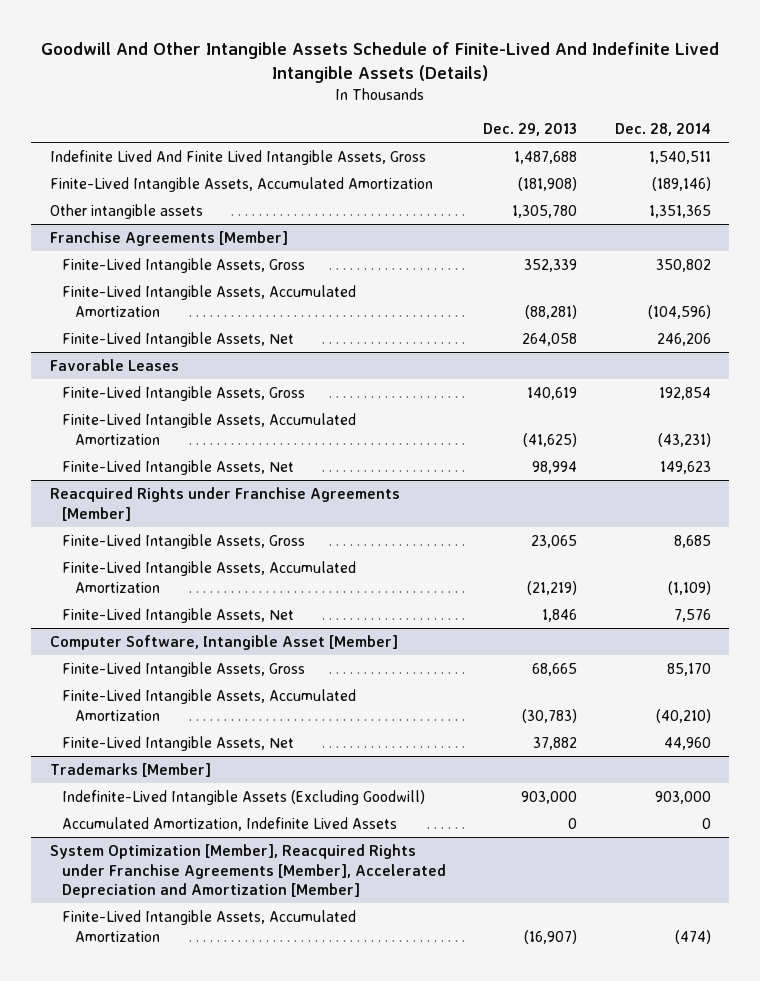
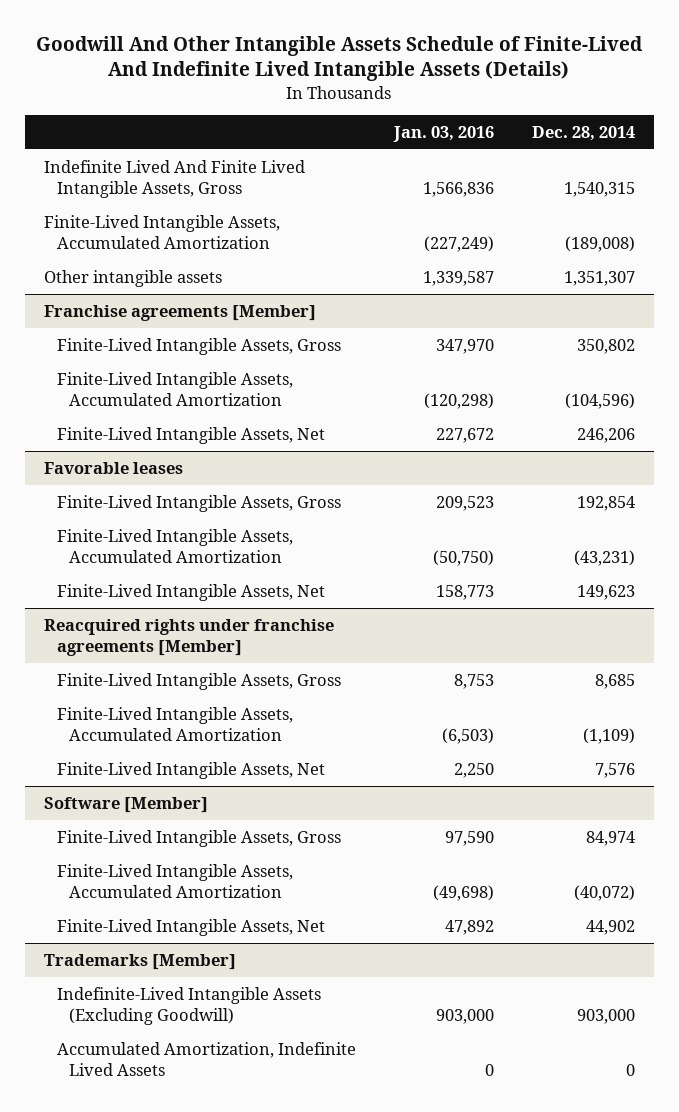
- | Dec. 29, 2013 | Dec. 28, 2014
+ | Jan. 03, 2016 | Dec. 28, 2014
- Indefinite Lived And Finite Lived Intangible Assets, Gross | 1,487,688 | 1,540,511
- Finite-Lived Intangible Assets, Accumulated Amortization | (181,908) | (189,146)
- Other intangible assets | 1,305,780 | 1,351,365
- Franchise Agreements [Member]
+ Indefinite Lived And Finite Lived Intangible Assets, Gross | 1,566,836 | 1,540,315
+ Finite-Lived Intangible Assets, Accumulated Amortization | (227,249) | (189,008)
+ Other intangible assets | 1,339,587 | 1,351,307
+ Franchise agreements [Member]
- Favorable Leases
+ Favorable leases
- Reacquired Rights under Franchise Agreements [Member]
+ Reacquired rights under franchise agreements [Member]
- Computer Software, Intangible Asset [Member]
- Finite-Lived Intangible Assets, Gross | 68,665 | 85,170
- Finite-Lived Intangible Assets, Accumulated Amortization | (30,783) | (40,210)
- Finite-Lived Intangible Assets, Net | 37,882 | 44,960
+ Software [Member]
+ Finite-Lived Intangible Assets, Gross | 97,590 | 84,974
+ Finite-Lived Intangible Assets, Accumulated Amortization | (49,698) | (40,072)
+ Finite-Lived Intangible Assets, Net | 47,892 | 44,902
- System Optimization [Member], Reacquired Rights under Franchise Agreements [Member], Accelerated Depreciation and Amortization [Member]
- Finite-Lived Intangible Assets, Accumulated Amortization | (16,907) | (474)

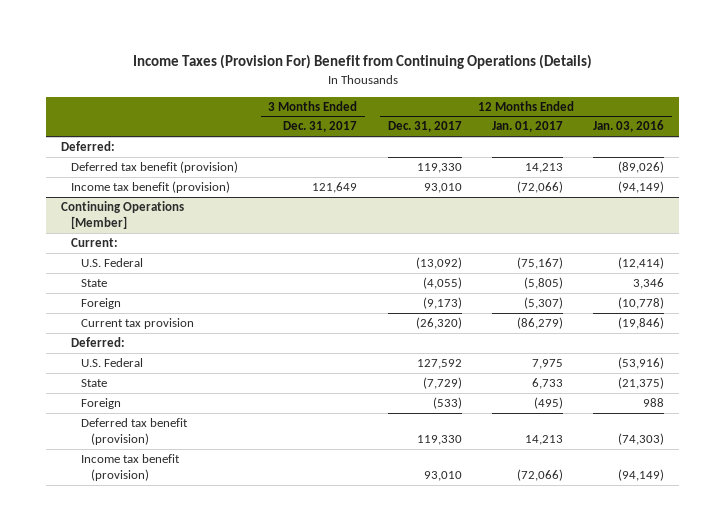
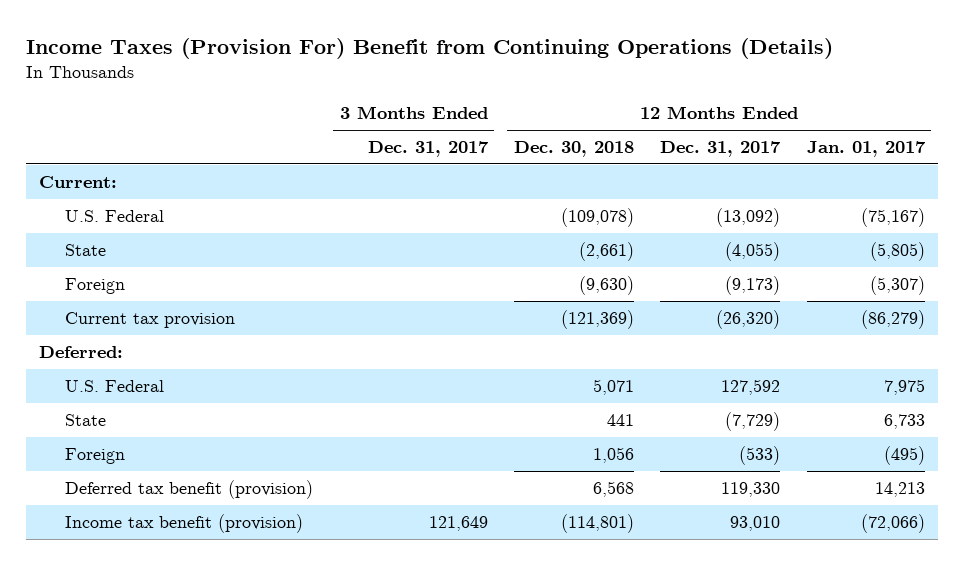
- | 3 Months Ended Dec. 31, 2017 | 12 Months Ended Dec. 31, 2017 | 12 Months Ended Jan. 01, 2017 | 12 Months Ended Jan. 03, 2016
+ | 3 Months Ended Dec. 31, 2017 | 12 Months Ended Dec. 30, 2018 | 12 Months Ended Dec. 31, 2017 | 12 Months Ended Jan. 01, 2017
- Deferred:
- Deferred tax benefit (provision) | | 119,330 | 14,213 | (89,026)
- Continuing Operations [Member]
- Income tax benefit (provision) | | 93,010 | (72,066) | (94,149)
moved down: Income tax benefit (provision) | 121,649 | (114,801) | 93,010 | (72,066)

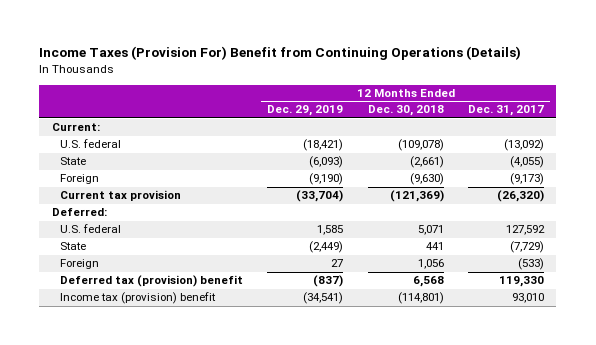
- | 3 Months Ended Dec. 31, 2017 | 12 Months Ended Dec. 30, 2018 | 12 Months Ended Dec. 31, 2017 | 12 Months Ended Jan. 01, 2017
+ | 12 Months Ended Dec. 29, 2019 | 12 Months Ended Dec. 30, 2018 | 12 Months Ended Dec. 31, 2017
- U.S. Federal | | (109,078) | (13,092) | (75,167)
+ U.S. federal | (18,421) | (109,078) | (13,092)
- U.S. Federal | | 5,071 | 127,592 | 7,975
+ U.S. federal | 1,585 | 5,071 | 127,592
- Deferred tax benefit (provision) | | 6,568 | 119,330 | 14,213
- Income tax benefit (provision) | 121,649 | (114,801) | 93,010 | (72,066)
+ Deferred tax (provision) benefit | (837) | 6,568 | 119,330
+ Income tax (provision) benefit | (34,541) | (114,801) | 93,010

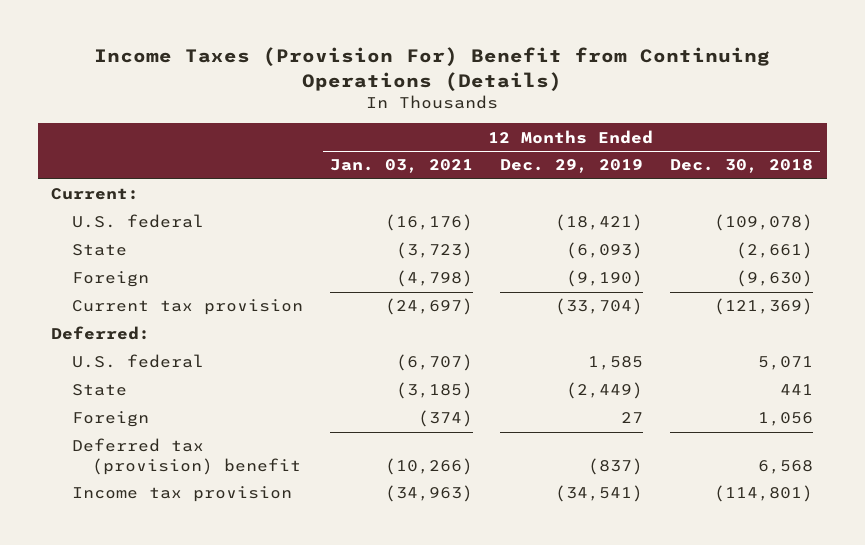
- | 12 Months Ended Dec. 29, 2019 | 12 Months Ended Dec. 30, 2018 | 12 Months Ended Dec. 31, 2017
+ | 12 Months Ended Jan. 03, 2021 | 12 Months Ended Dec. 29, 2019 | 12 Months Ended Dec. 30, 2018
- Income tax (provision) benefit | (34,541) | (114,801) | 93,010
+ Income tax provision | (34,963) | (34,541) | (114,801)

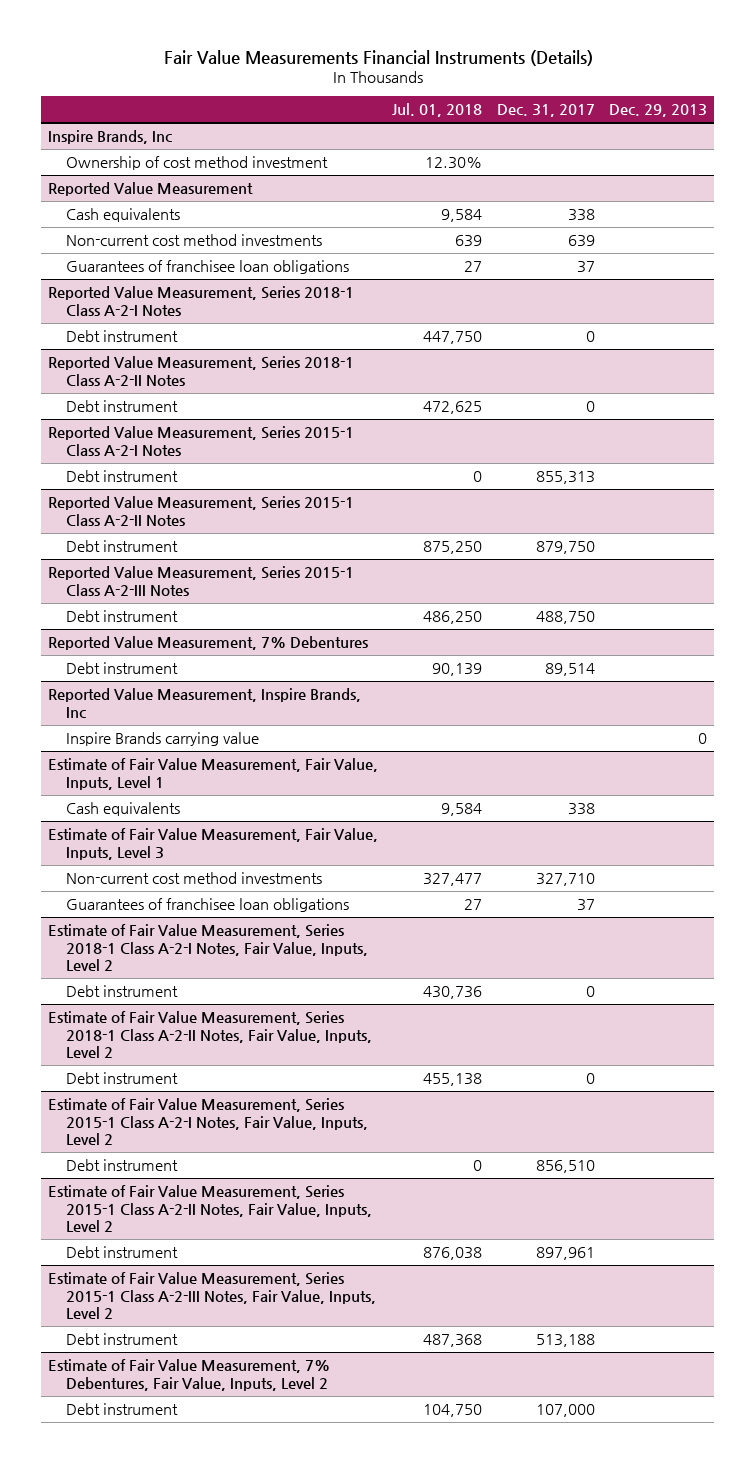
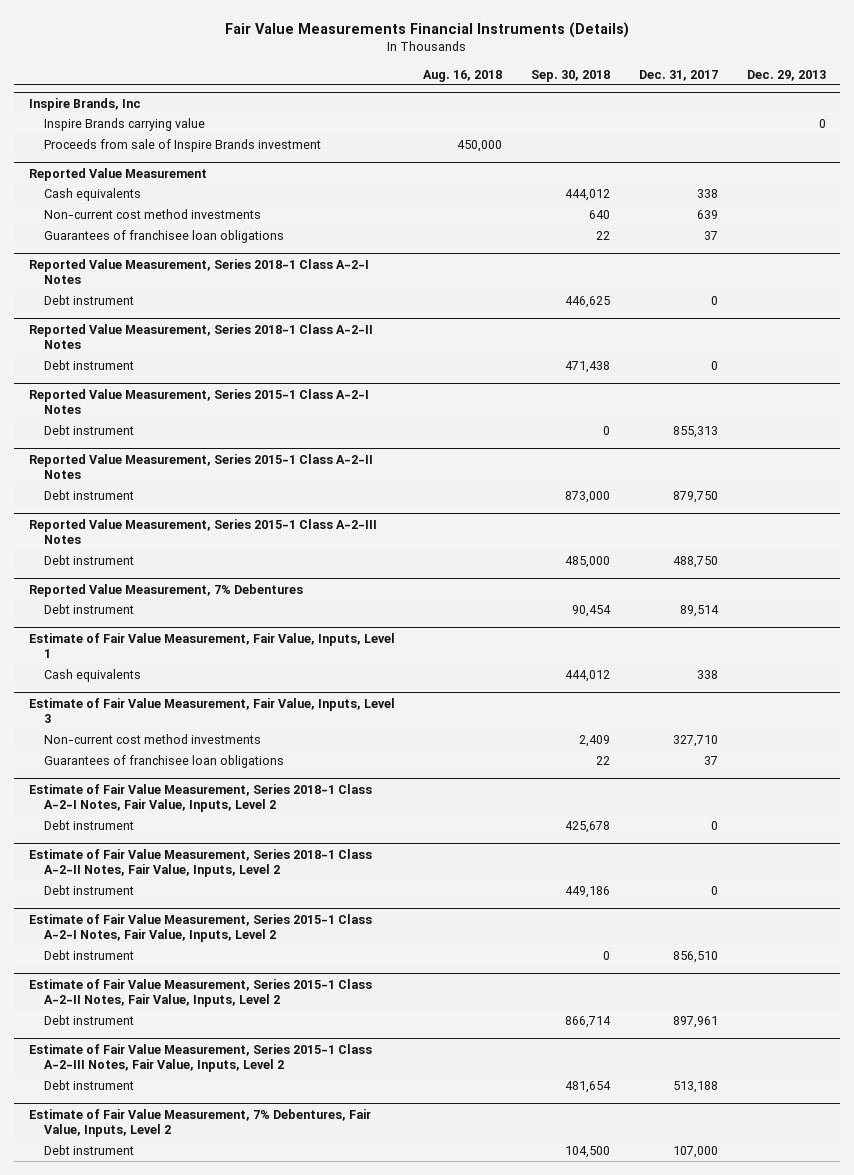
- | Jul. 01, 2018 | Dec. 31, 2017 | Dec. 29, 2013
+ | Aug. 16, 2018 | Sep. 30, 2018 | Dec. 31, 2017 | Dec. 29, 2013
@ Inspire Brands, Inc
- Ownership of cost method investment | 12.30% | |
+ Inspire Brands carrying value | | | | 0
+ Proceeds from sale of Inspire Brands investment | 450,000 | | |
- Reported Value Measurement, Inspire Brands, Inc
- Inspire Brands carrying value | | | 0

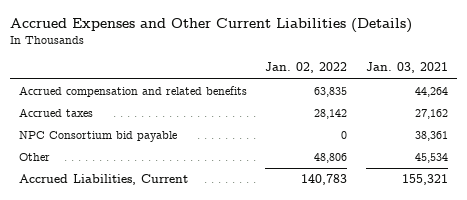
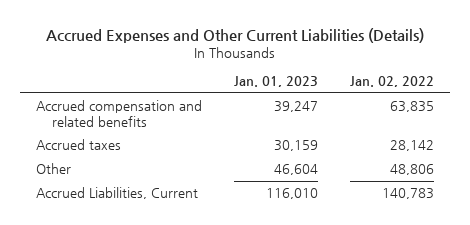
- | Jan. 02, 2022 | Jan. 03, 2021
+ | Jan. 01, 2023 | Jan. 02, 2022
- NPC Consortium bid payable | 0 | 38,361

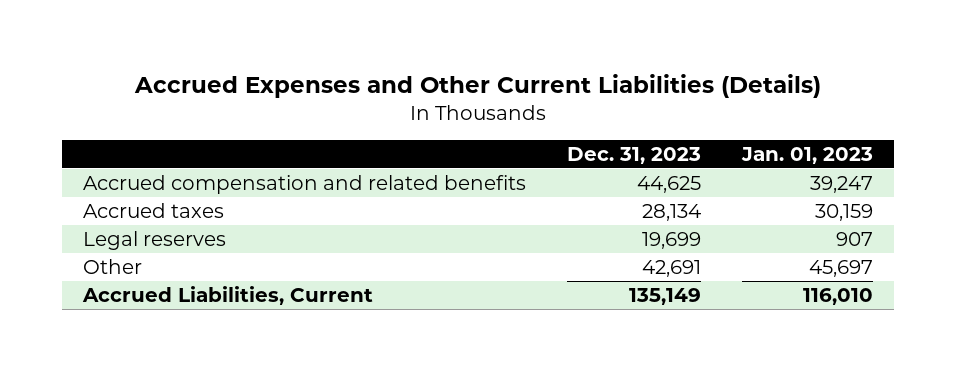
- | Jan. 01, 2023 | Jan. 02, 2022
+ | Dec. 31, 2023 | Jan. 01, 2023
- Other | 46,604 | 48,806
+ Legal reserves | 19,699 | 907
+ Other | 42,691 | 45,697

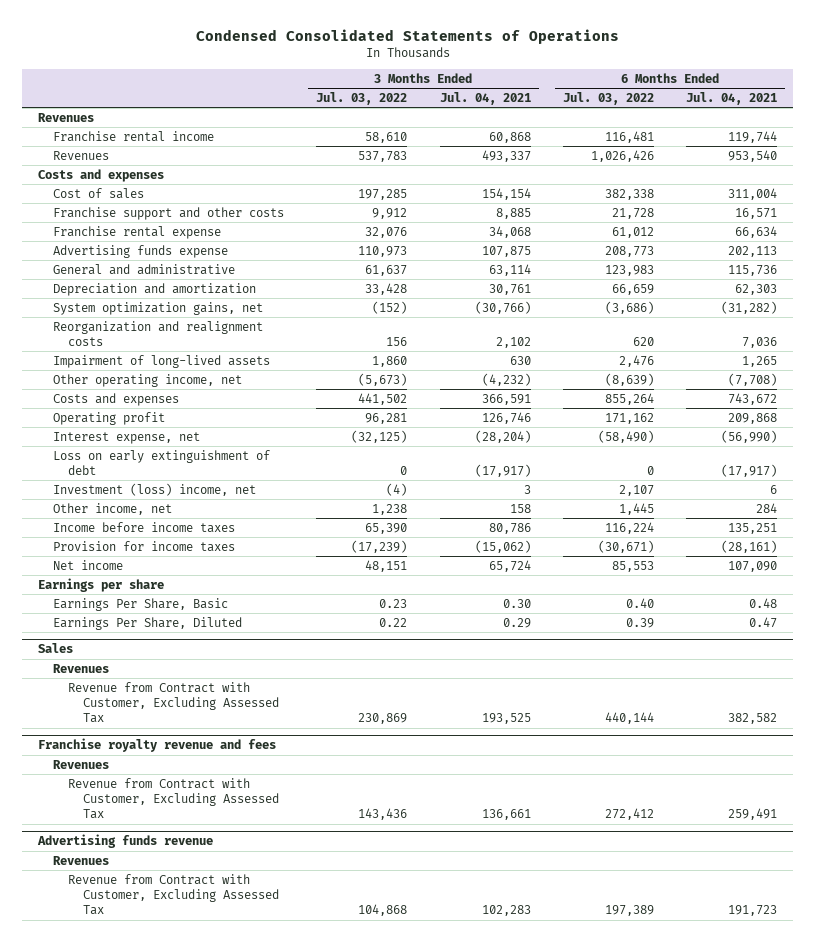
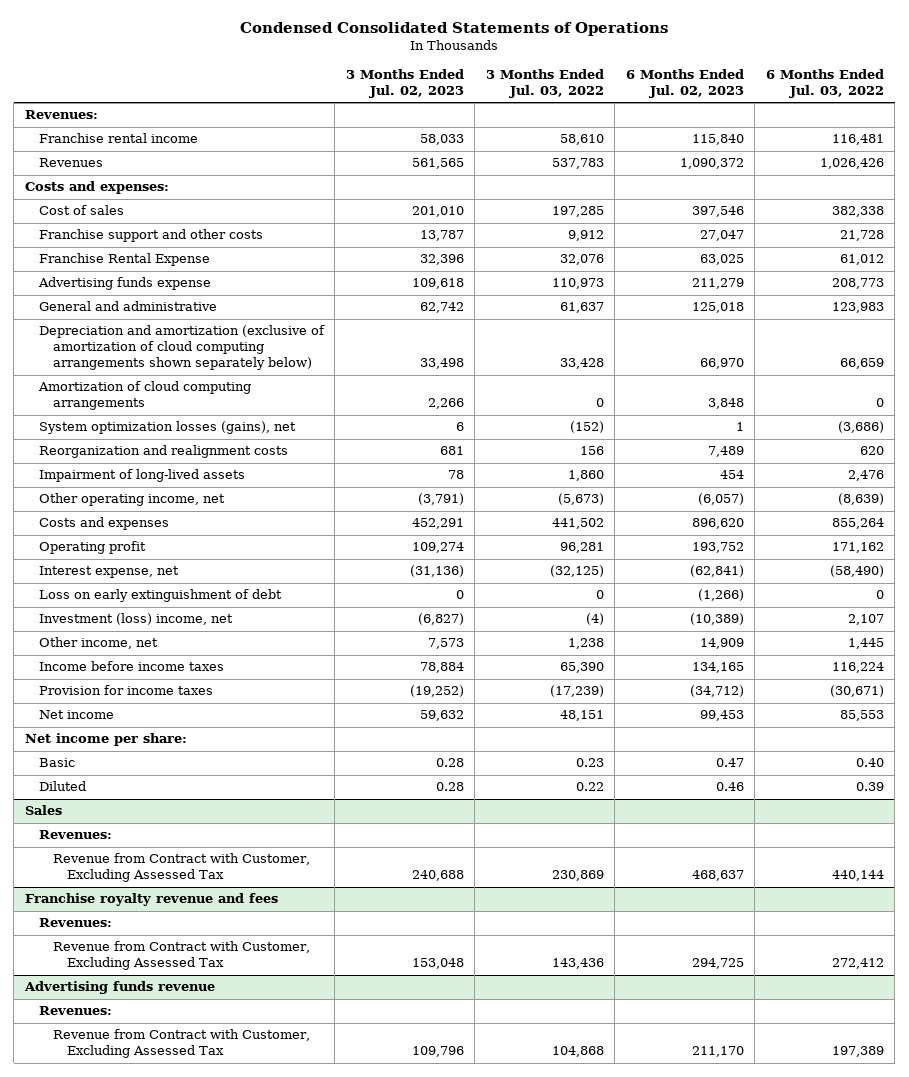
- | 3 Months Ended Jul. 03, 2022 | 3 Months Ended Jul. 04, 2021 | 6 Months Ended Jul. 03, 2022 | 6 Months Ended Jul. 04, 2021
+ | 3 Months Ended Jul. 02, 2023 | 3 Months Ended Jul. 03, 2022 | 6 Months Ended Jul. 02, 2023 | 6 Months Ended Jul. 03, 2022
- Revenues
+ Revenues:
- Costs and expenses
+ Costs and expenses:
- Franchise rental expense | 32,076 | 34,068 | 61,012 | 66,634
+ Franchise Rental Expense | 32,396 | 32,076 | 63,025 | 61,012
- Depreciation and amortization | 33,428 | 30,761 | 66,659 | 62,303
- System optimization gains, net | (152) | (30,766) | (3,686) | (31,282)
+ Depreciation and amortization (exclusive of amortization of cloud computing arrangements shown separately below) | 33,498 | 33,428 | 66,970 | 66,659
+ Amortization of cloud computing arrangements | 2,266 | 0 | 3,848 | 0
+ System optimization losses (gains), net | 6 | (152) | 1 | (3,686)
- Earnings per share
- Earnings Per Share, Basic | 0.23 | 0.30 | 0.40 | 0.48
- Earnings Per Share, Diluted | 0.22 | 0.29 | 0.39 | 0.47
+ Net income per share:
+ Basic | 0.28 | 0.23 | 0.47 | 0.40
+ Diluted | 0.28 | 0.22 | 0.46 | 0.39
@ Sales
- Revenues
+ Revenues:
@ Franchise royalty revenue and fees
- Revenues
+ Revenues:
@ Advertising funds revenue
- Revenues
+ Revenues:

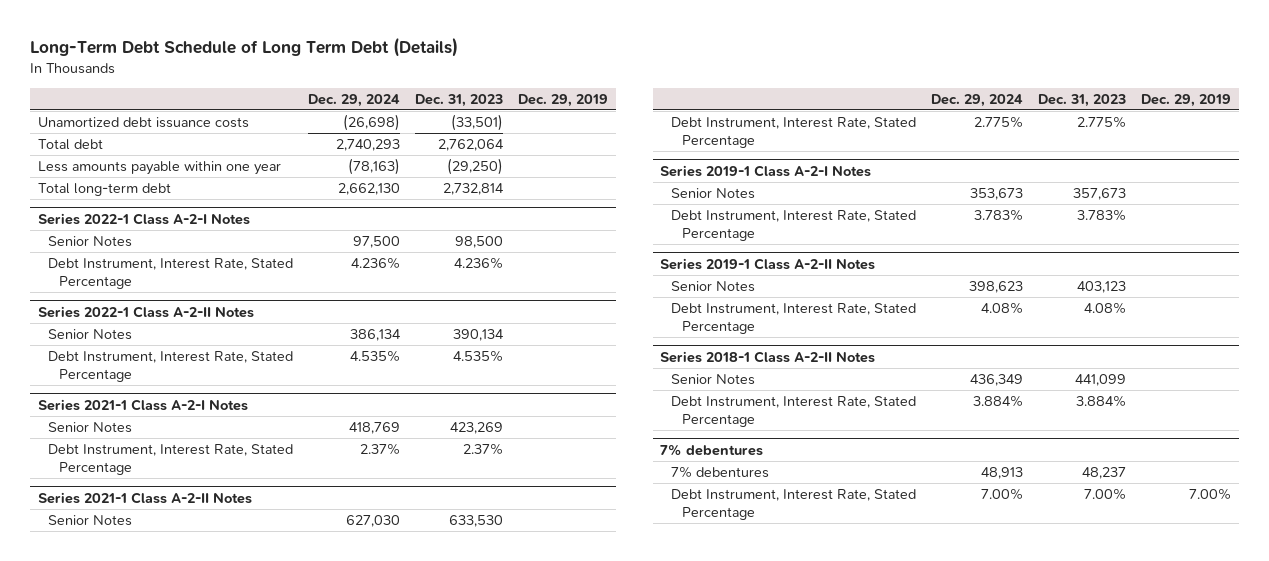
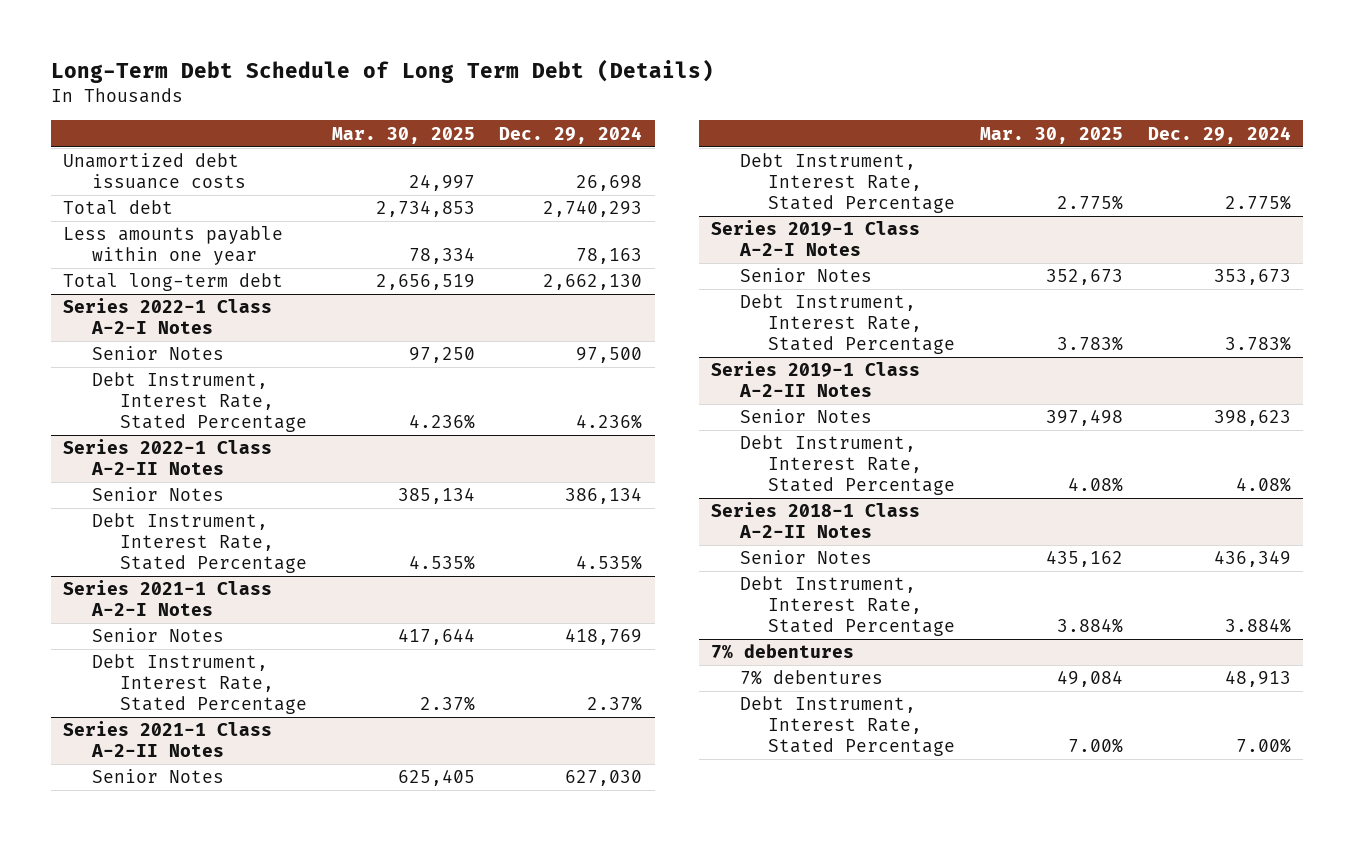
- | Dec. 29, 2024 | Dec. 31, 2023 | Dec. 29, 2019
+ | Mar. 30, 2025 | Dec. 29, 2024
- Unamortized debt issuance costs | (26,698) | (33,501) |
+ Unamortized debt issuance costs | 24,997 | 26,698
- Less amounts payable within one year | (78,163) | (29,250) |
+ Less amounts payable within one year | 78,334 | 78,163

